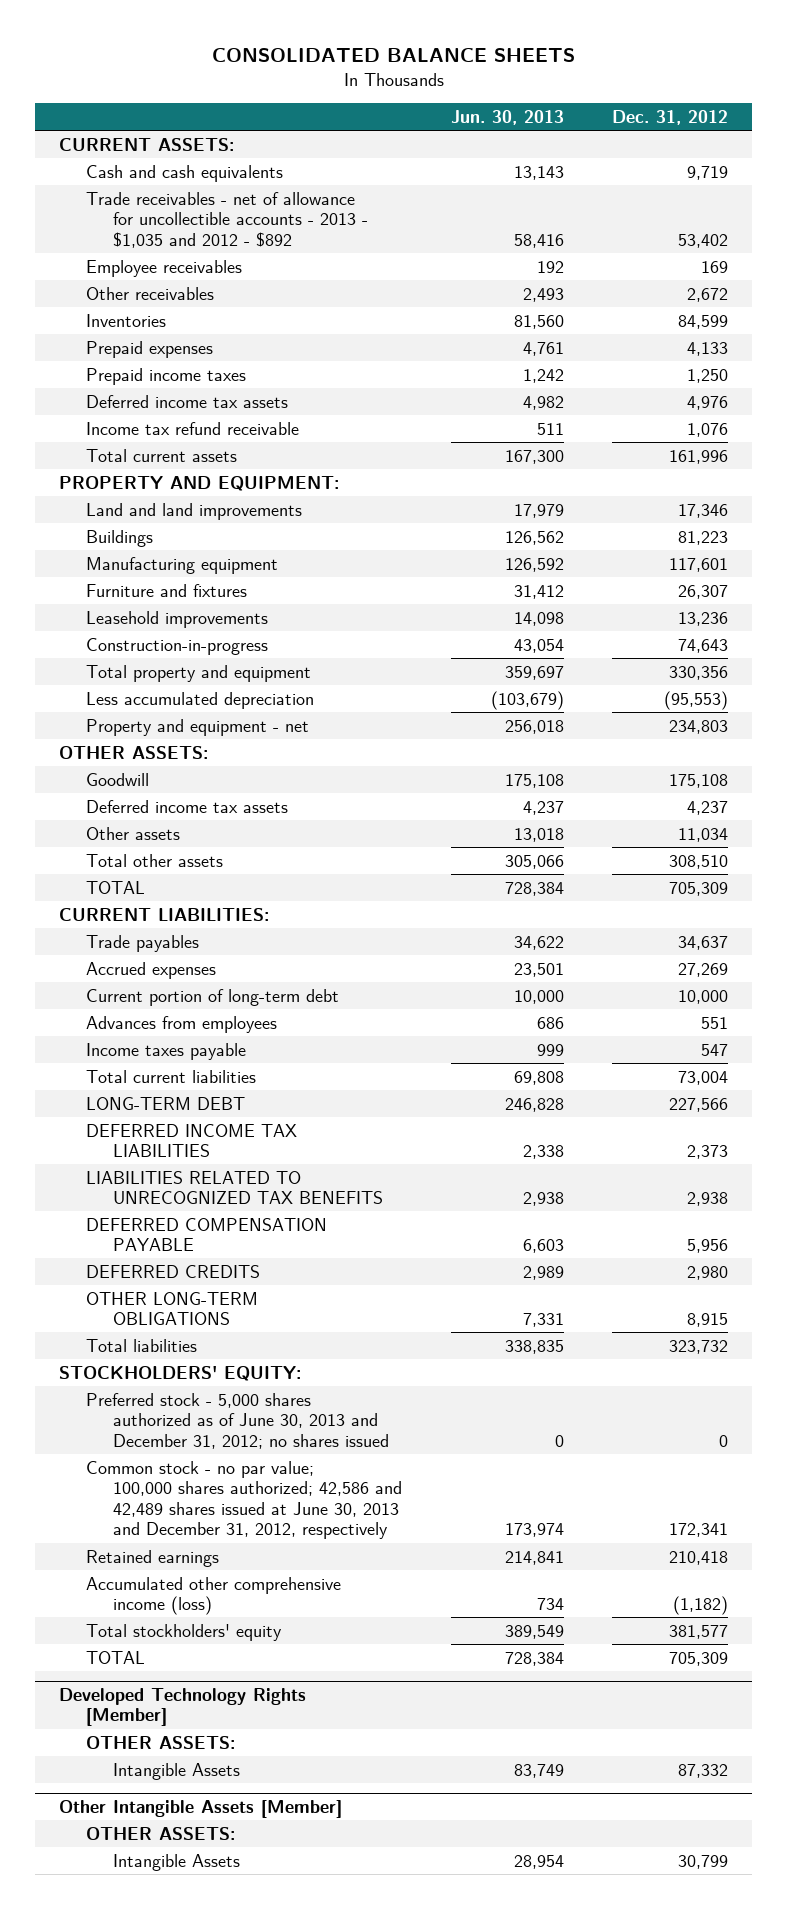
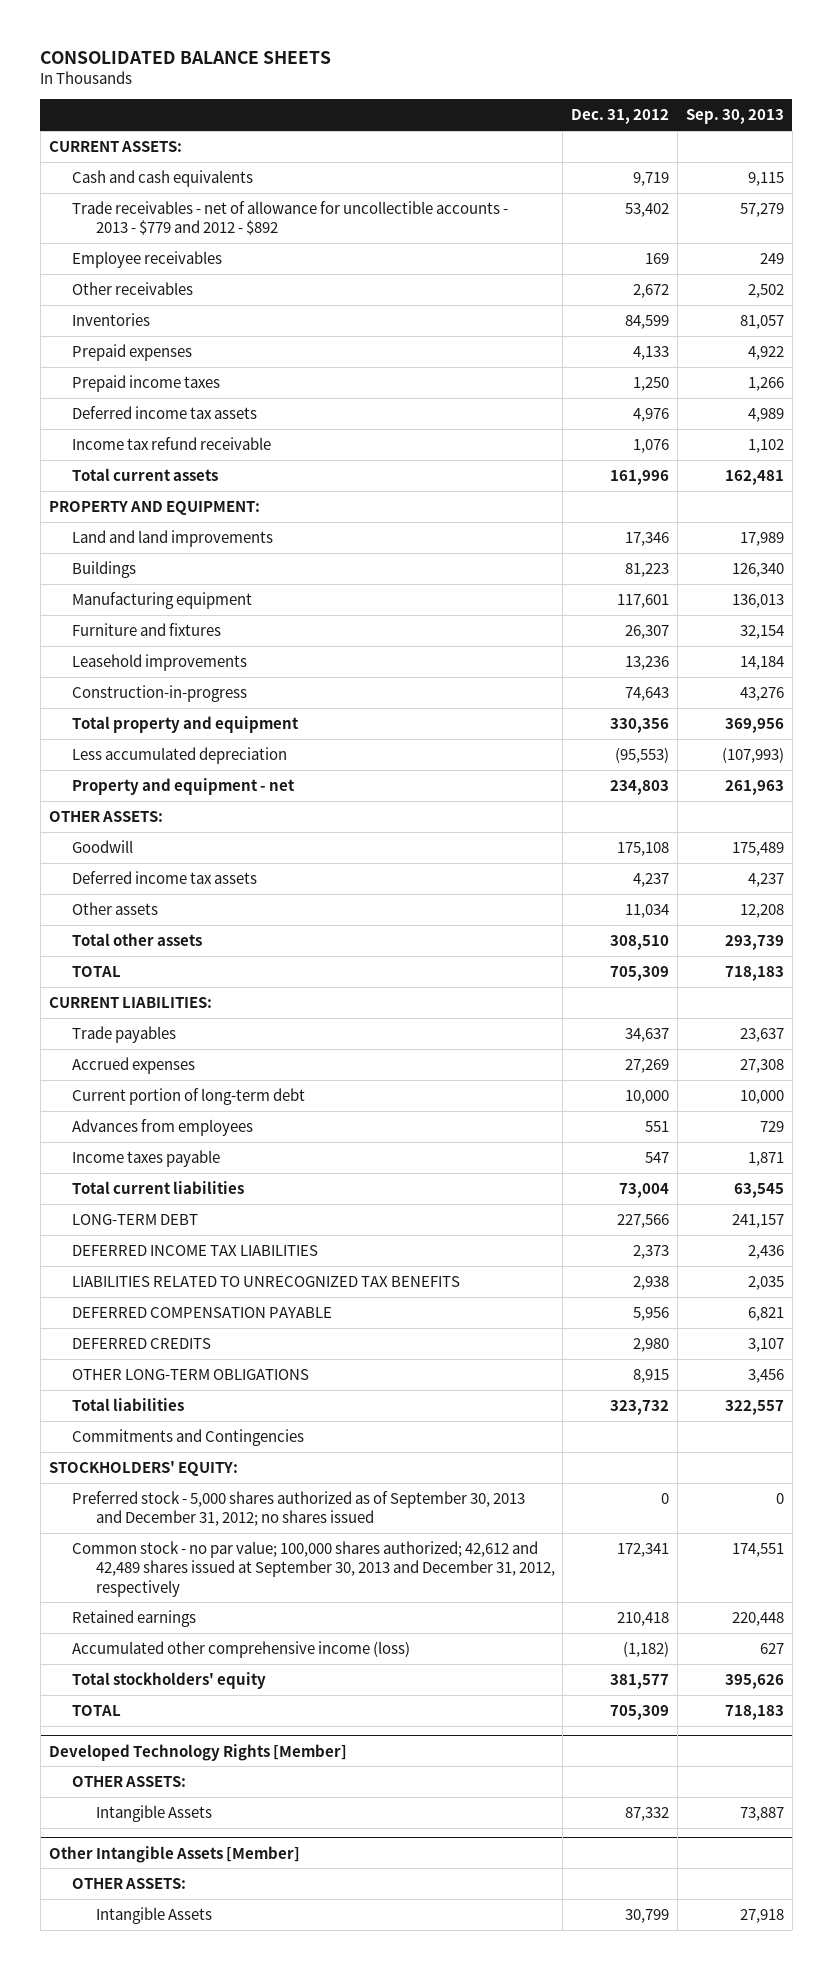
- | Jun. 30, 2013 | Dec. 31, 2012
+ | Dec. 31, 2012 | Sep. 30, 2013
- Trade receivables - net of allowance for uncollectible accounts - 2013 - $1,035 and 2012 - $892 | 58,416 | 53,402
+ Trade receivables - net of allowance for uncollectible accounts - 2013 - $779 and 2012 - $892 | 53,402 | 57,279
+ Commitments and Contingencies
- Preferred stock - 5,000 shares authorized as of June 30, 2013 and December 31, 2012; no shares issued | 0 | 0
- Common stock - no par value; 100,000 shares authorized; 42,586 and 42,489 shares issued at June 30, 2013 and December 31, 2012, respectively | 173,974 | 172,341
+ Preferred stock - 5,000 shares authorized as of September 30, 2013 and December 31, 2012; no shares issued | 0 | 0
+ Common stock - no par value; 100,000 shares authorized; 42,612 and 42,489 shares issued at September 30, 2013 and December 31, 2012, respectively | 172,341 | 174,551

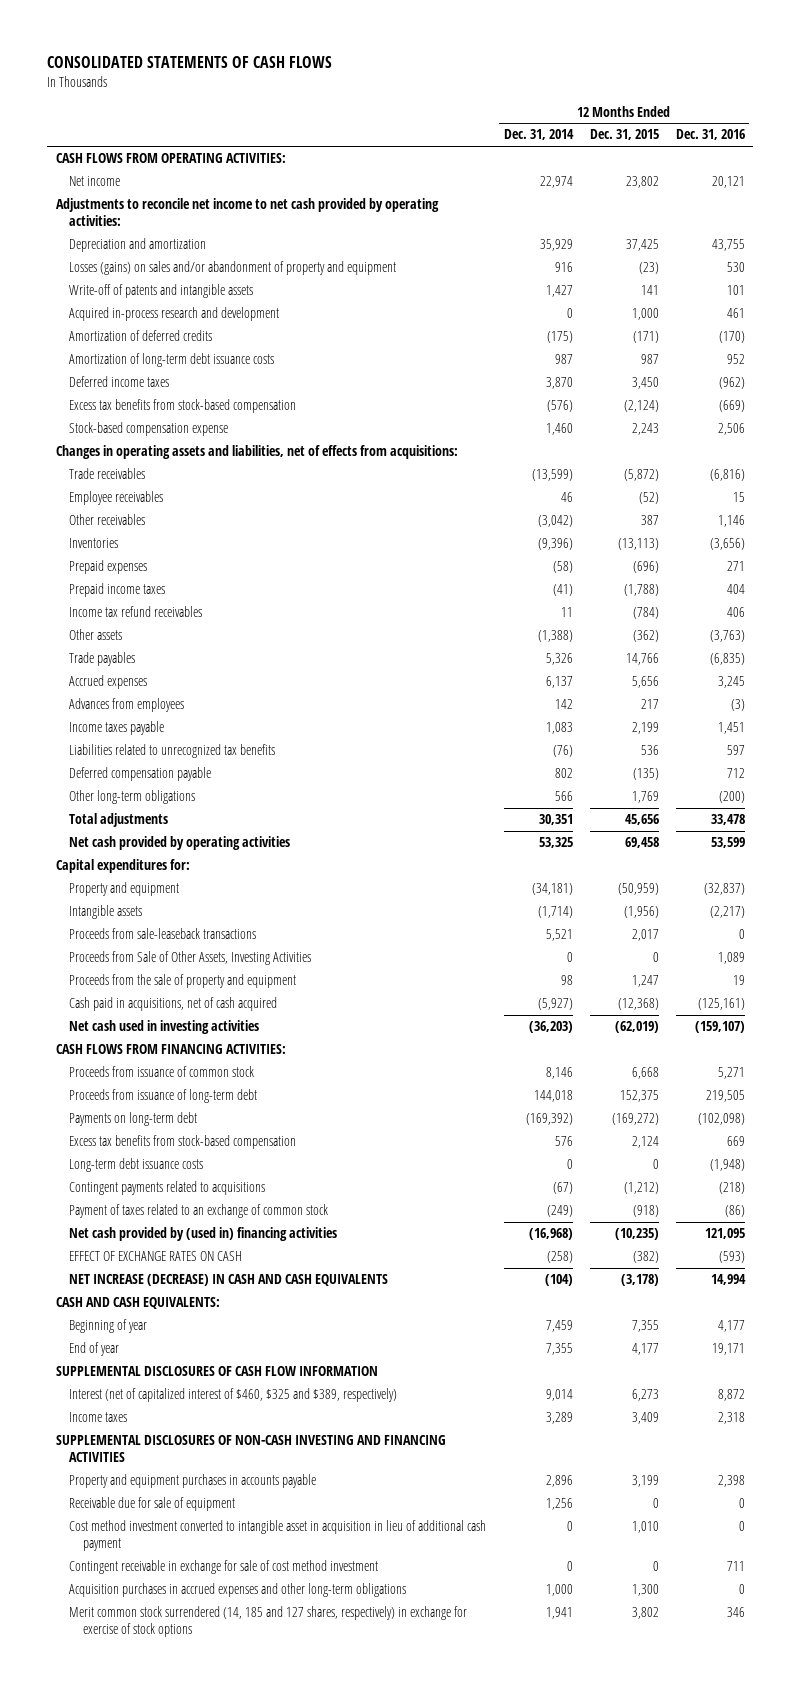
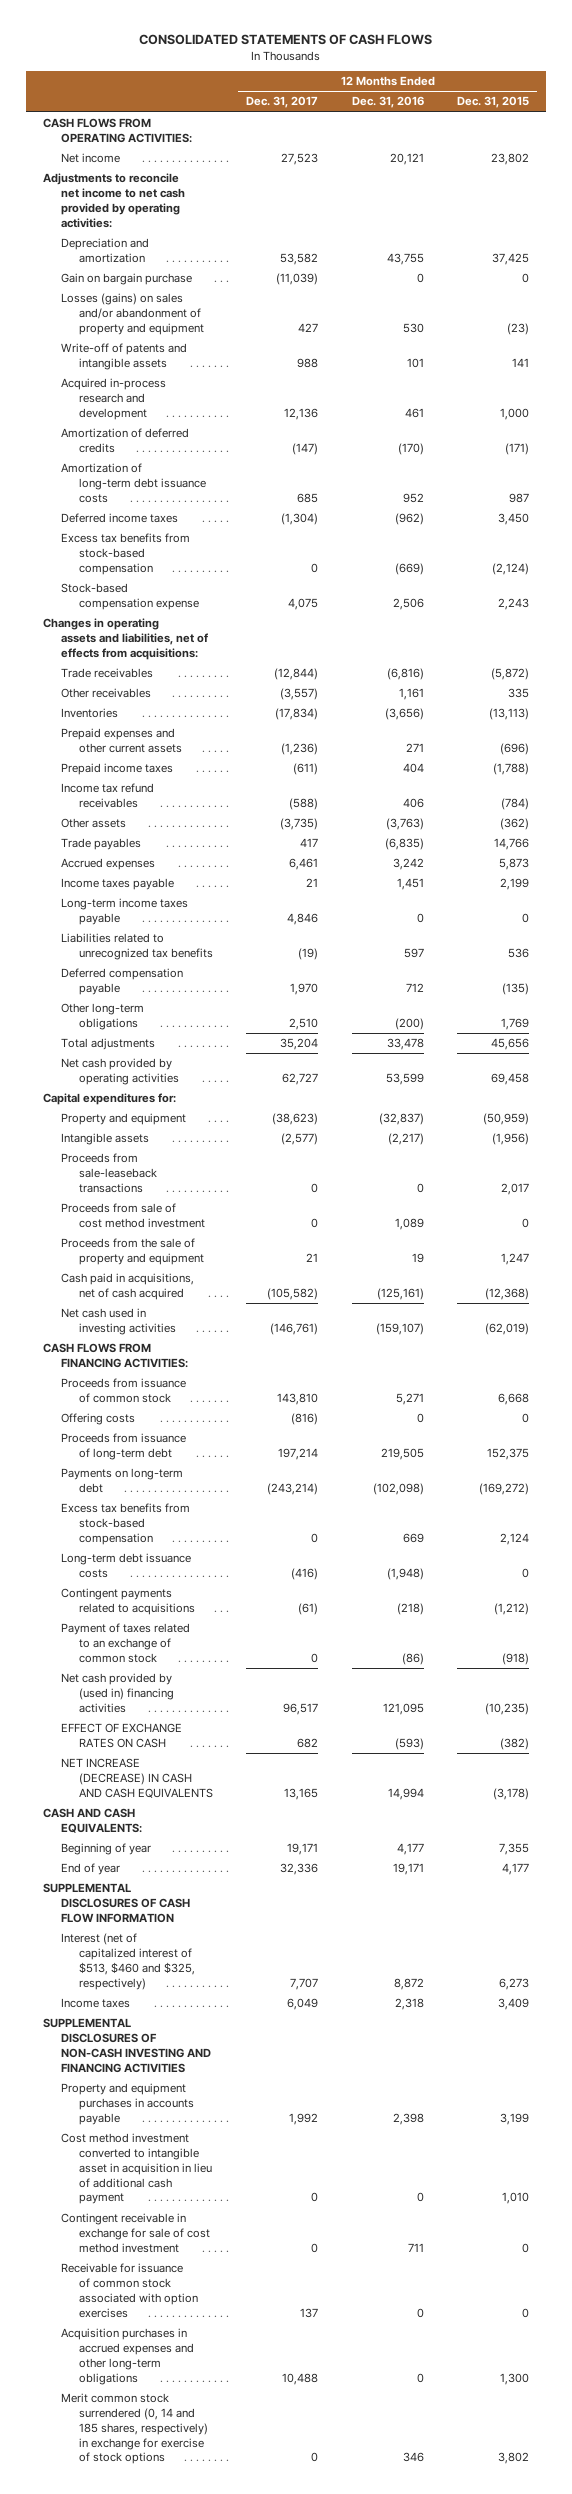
- | 12 Months Ended Dec. 31, 2014 | 12 Months Ended Dec. 31, 2015 | 12 Months Ended Dec. 31, 2016
+ | 12 Months Ended Dec. 31, 2017 | 12 Months Ended Dec. 31, 2016 | 12 Months Ended Dec. 31, 2015
+ Gain on bargain purchase | (11,039) | 0 | 0
- Employee receivables | 46 | (52) | 15
- Other receivables | (3,042) | 387 | 1,146
+ Other receivables | (3,557) | 1,161 | 335
- Prepaid expenses | (58) | (696) | 271
+ Prepaid expenses and other current assets | (1,236) | 271 | (696)
- Accrued expenses | 6,137 | 5,656 | 3,245
- Advances from employees | 142 | 217 | (3)
+ Accrued expenses | 6,461 | 3,242 | 5,873
+ Long-term income taxes payable | 4,846 | 0 | 0
- Proceeds from Sale of Other Assets, Investing Activities | 0 | 0 | 1,089
+ Proceeds from sale of cost method investment | 0 | 1,089 | 0
+ Offering costs | (816) | 0 | 0
- Interest (net of capitalized interest of $460, $325 and $389, respectively) | 9,014 | 6,273 | 8,872
+ Interest (net of capitalized interest of $513, $460 and $325, respectively) | 7,707 | 8,872 | 6,273
- Receivable due for sale of equipment | 1,256 | 0 | 0
+ Receivable for issuance of common stock associated with option exercises | 137 | 0 | 0
- Merit common stock surrendered (14, 185 and 127 shares, respectively) in exchange for exercise of stock options | 1,941 | 3,802 | 346
+ Merit common stock surrendered (0, 14 and 185 shares, respectively) in exchange for exercise of stock options | 0 | 346 | 3,802

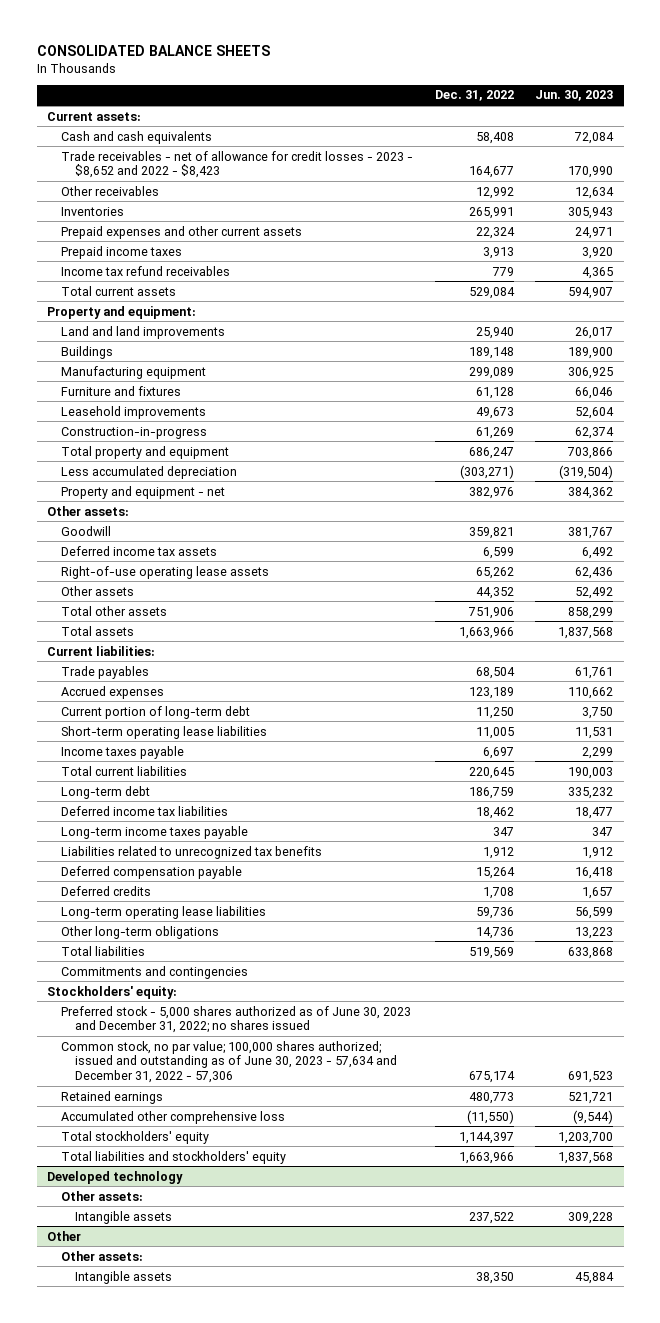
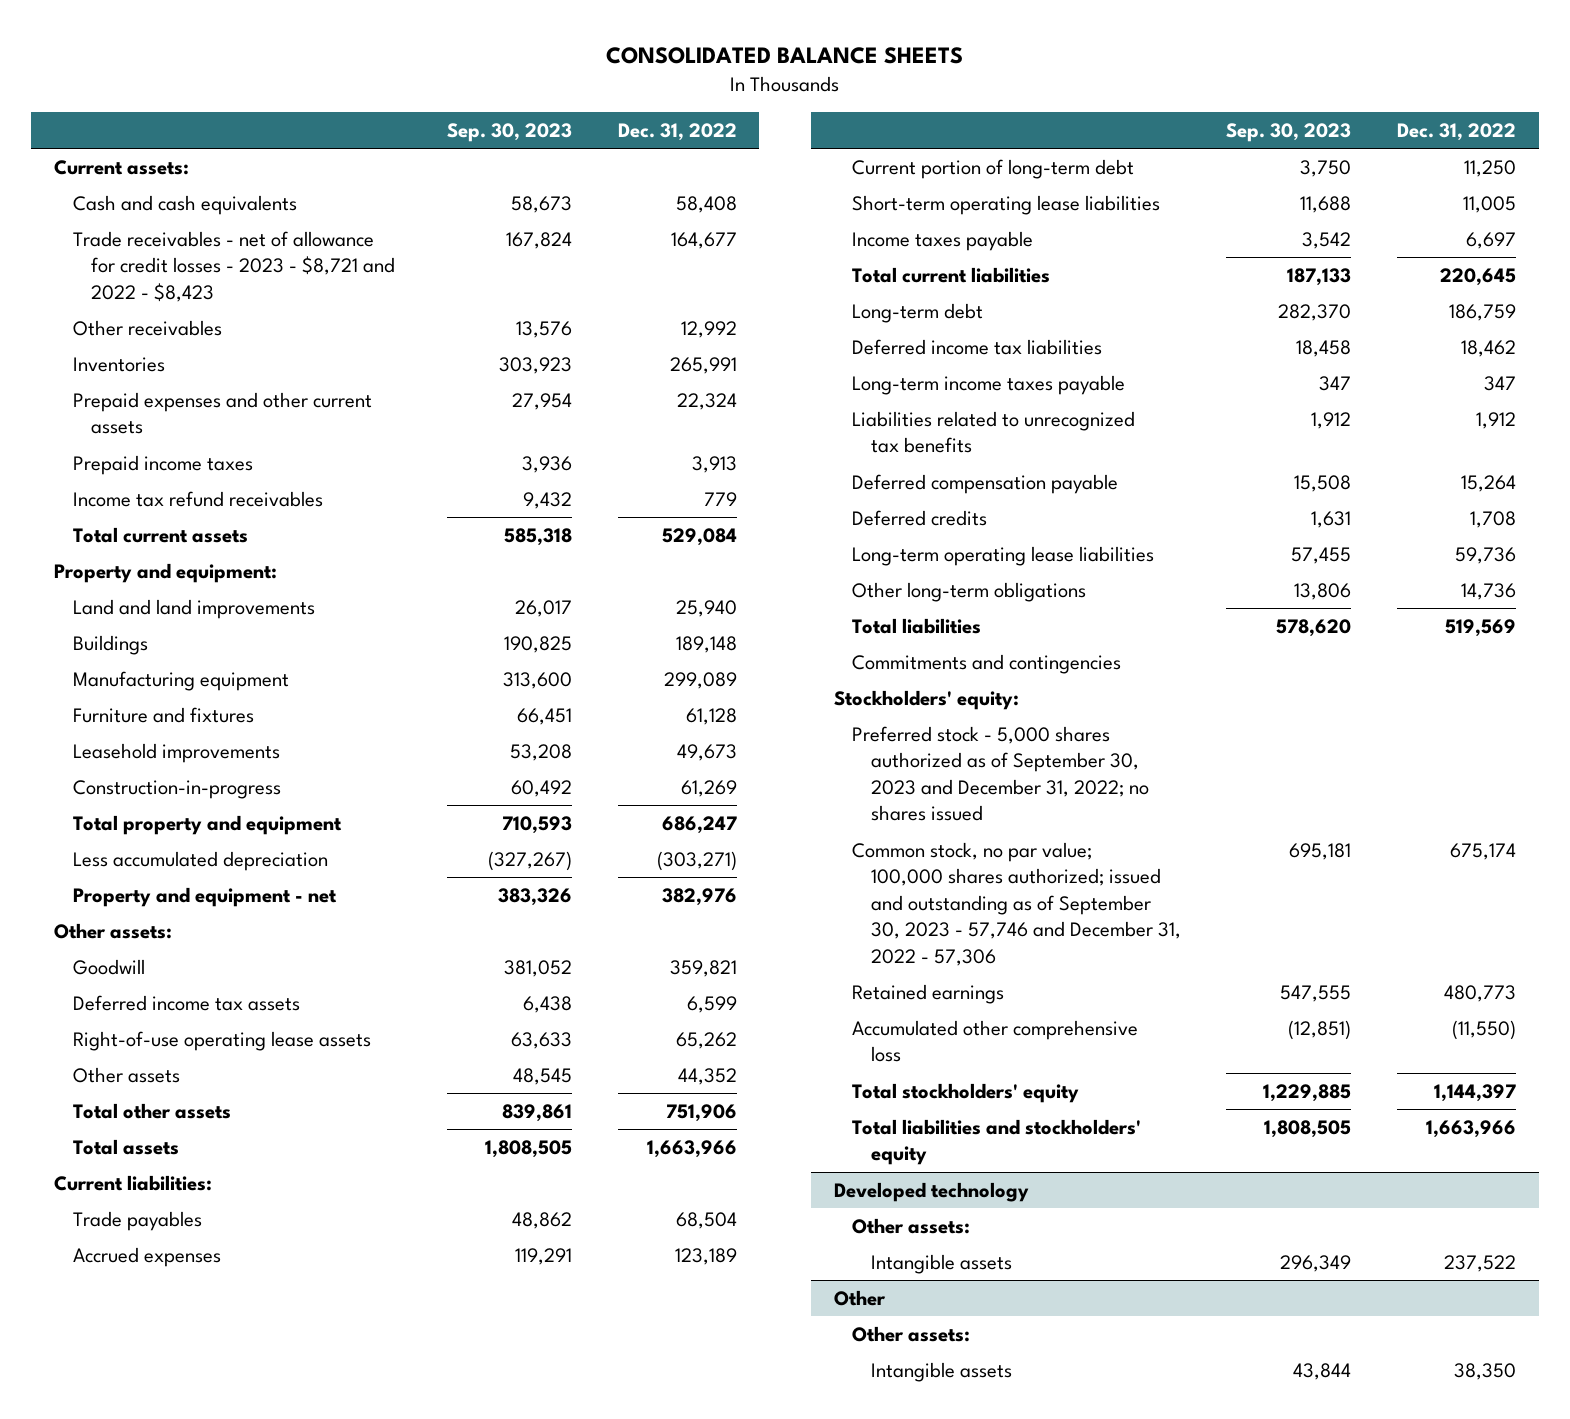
- | Dec. 31, 2022 | Jun. 30, 2023
+ | Sep. 30, 2023 | Dec. 31, 2022
- Trade receivables - net of allowance for credit losses - 2023 - $8,652 and 2022 - $8,423 | 164,677 | 170,990
+ Trade receivables - net of allowance for credit losses - 2023 - $8,721 and 2022 - $8,423 | 167,824 | 164,677
- Preferred stock - 5,000 shares authorized as of June 30, 2023 and December 31, 2022; no shares issued
- Common stock, no par value; 100,000 shares authorized; issued and outstanding as of June 30, 2023 - 57,634 and December 31, 2022 - 57,306 | 675,174 | 691,523
+ Preferred stock - 5,000 shares authorized as of September 30, 2023 and December 31, 2022; no shares issued
+ Common stock, no par value; 100,000 shares authorized; issued and outstanding as of September 30, 2023 - 57,746 and December 31, 2022 - 57,306 | 695,181 | 675,174

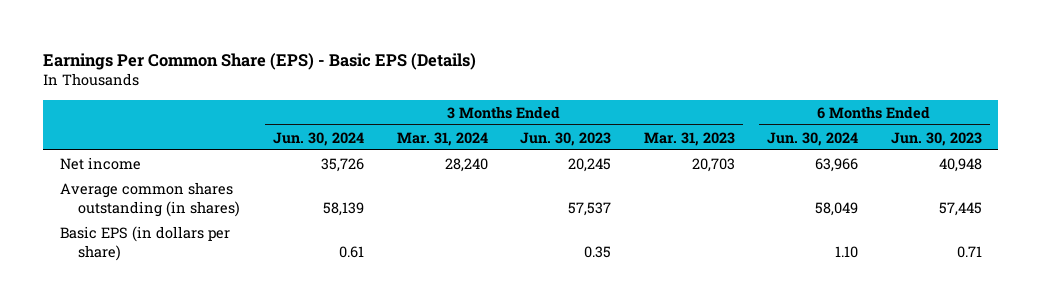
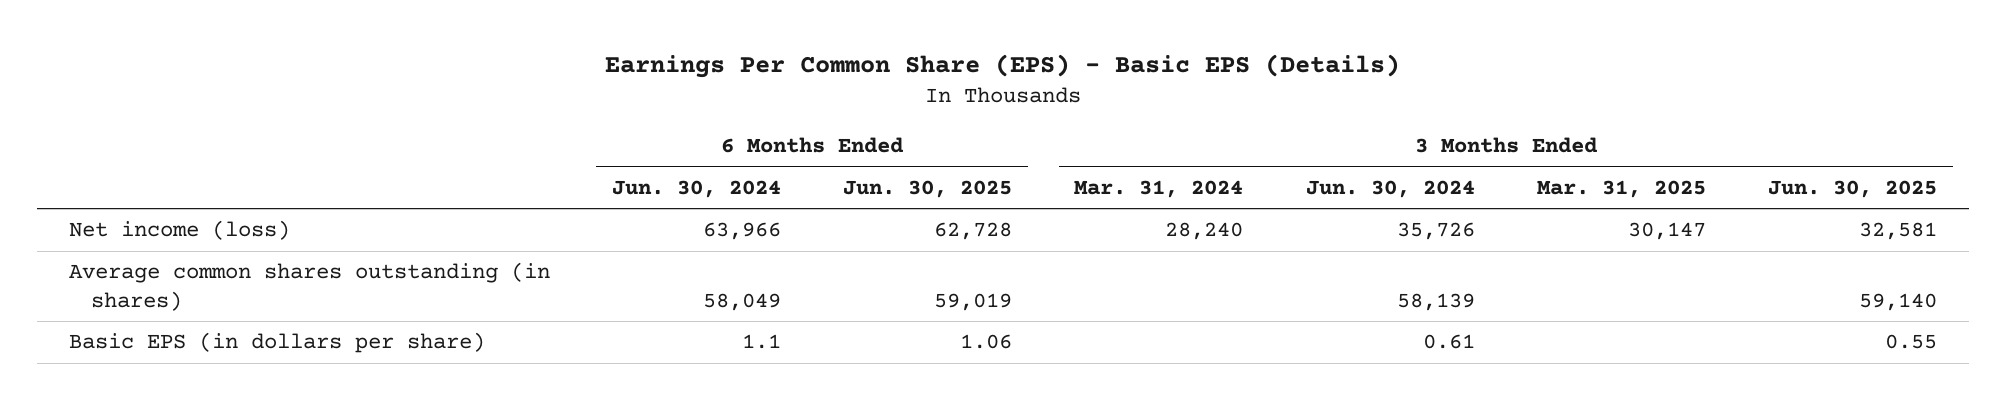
- | 3 Months Ended Jun. 30, 2024 | 3 Months Ended Mar. 31, 2024 | 3 Months Ended Jun. 30, 2023 | 3 Months Ended Mar. 31, 2023 | 6 Months Ended Jun. 30, 2024 | 6 Months Ended Jun. 30, 2023
+ | 6 Months Ended Jun. 30, 2024 | 6 Months Ended Jun. 30, 2025 | 3 Months Ended Mar. 31, 2024 | 3 Months Ended Jun. 30, 2024 | 3 Months Ended Mar. 31, 2025 | 3 Months Ended Jun. 30, 2025
- Net income | 35,726 | 28,240 | 20,245 | 20,703 | 63,966 | 40,948
+ Net income (loss) | 63,966 | 62,728 | 28,240 | 35,726 | 30,147 | 32,581
- Basic EPS (in dollars per share) | 0.61 | | 0.35 | | 1.10 | 0.71
+ Basic EPS (in dollars per share) | 1.1 | 1.06 | | 0.61 | | 0.55

